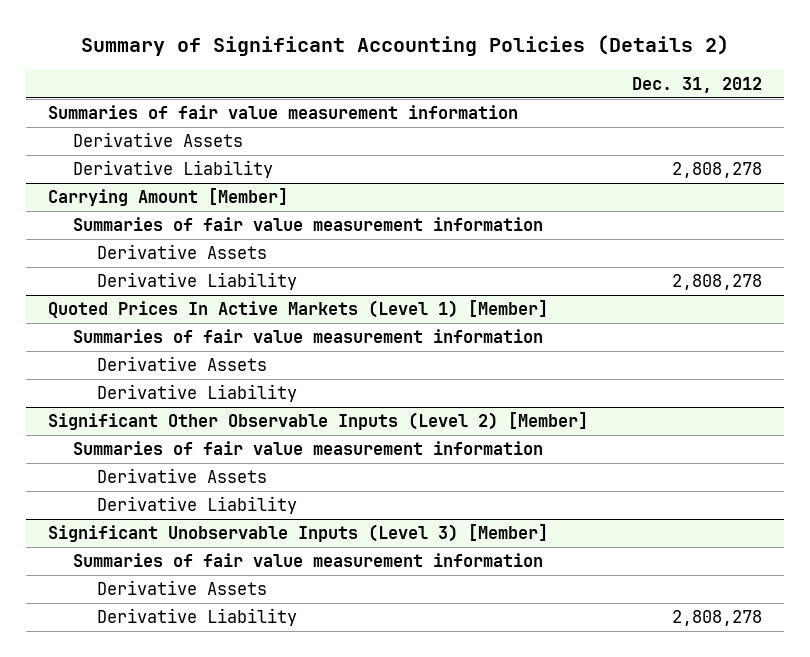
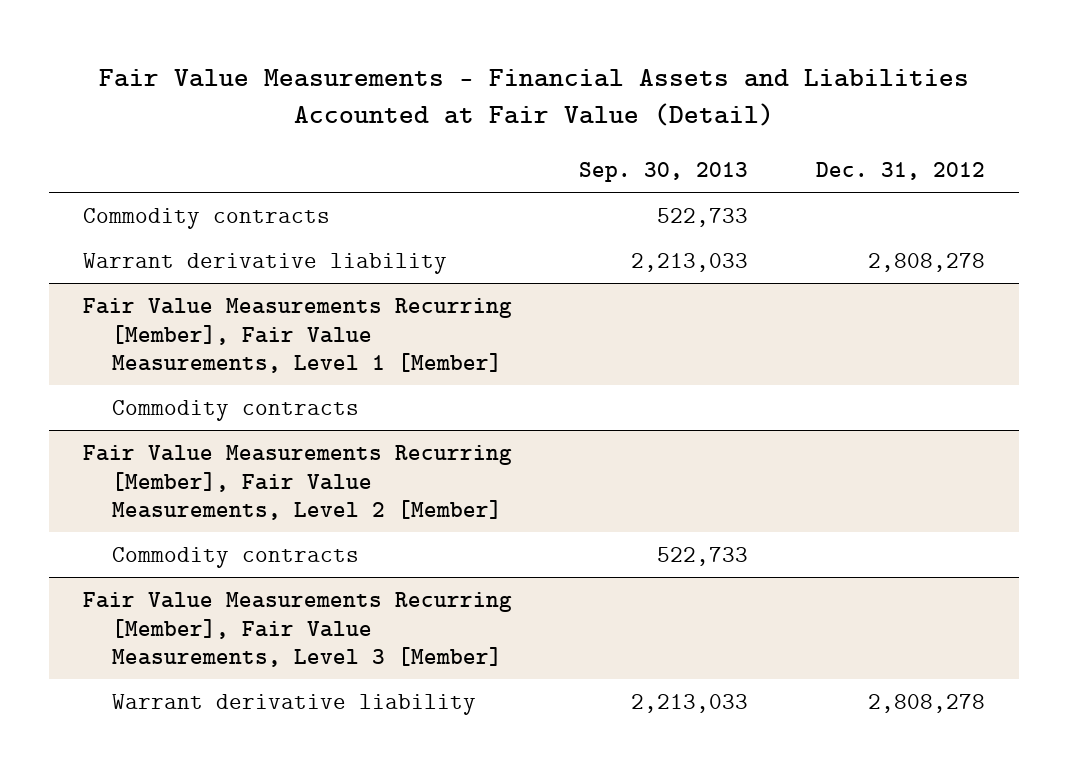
- Summary of Significant Accounting Policies (Details 2)
+ Fair Value Measurements - Financial Assets and Liabilities Accounted at Fair Value (Detail)
- | Dec. 31, 2012
+ | Sep. 30, 2013 | Dec. 31, 2012
- Summaries of fair value measurement information
- Derivative Assets
- Derivative Liability | 2,808,278
- Carrying Amount [Member]
- Summaries of fair value measurement information
- Derivative Assets
- Derivative Liability | 2,808,278
- Quoted Prices In Active Markets (Level 1) [Member]
- Summaries of fair value measurement information
- Derivative Assets
- Derivative Liability
- Significant Other Observable Inputs (Level 2) [Member]
- Summaries of fair value measurement information
- Derivative Assets
- Derivative Liability
- Significant Unobservable Inputs (Level 3) [Member]
- Summaries of fair value measurement information
- Derivative Assets
- Derivative Liability | 2,808,278
+ Commodity contracts | 522,733 |
+ Warrant derivative liability | 2,213,033 | 2,808,278
+ Fair Value Measurements Recurring [Member], Fair Value Measurements, Level 1 [Member]
+ Commodity contracts
+ Fair Value Measurements Recurring [Member], Fair Value Measurements, Level 2 [Member]
+ Commodity contracts | 522,733 |
+ Fair Value Measurements Recurring [Member], Fair Value Measurements, Level 3 [Member]
+ Warrant derivative liability | 2,213,033 | 2,808,278

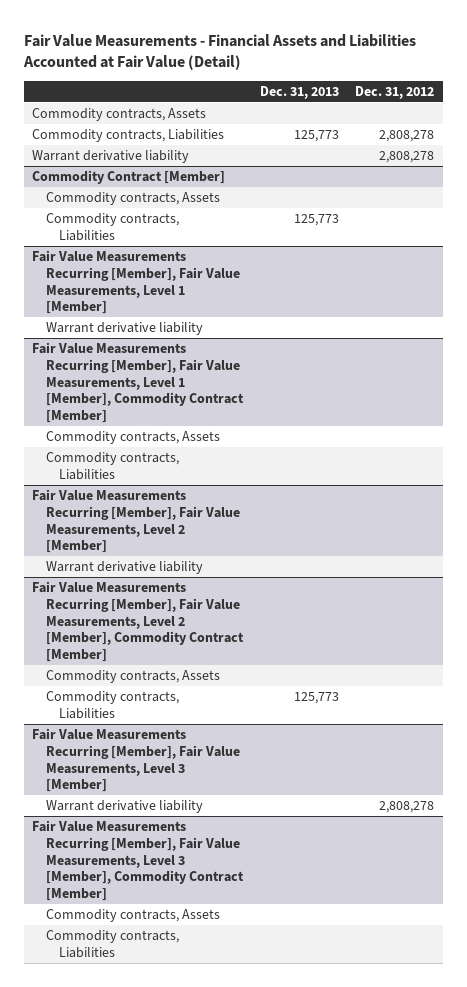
- | Sep. 30, 2013 | Dec. 31, 2012
+ | Dec. 31, 2013 | Dec. 31, 2012
- Commodity contracts | 522,733 |
+ Commodity contracts, Assets
+ Commodity contracts, Liabilities | 125,773 | 2,808,278
+ Commodity Contract [Member]
+ Commodity contracts, Assets
+ Commodity contracts, Liabilities | 125,773 |
@ Fair Value Measurements Recurring [Member], Fair Value Measurements, Level 1 [Member]
- Commodity contracts
+ Warrant derivative liability
+ Fair Value Measurements Recurring [Member], Fair Value Measurements, Level 1 [Member], Commodity Contract [Member]
+ Commodity contracts, Assets
+ Commodity contracts, Liabilities
@ Fair Value Measurements Recurring [Member], Fair Value Measurements, Level 2 [Member]
- Commodity contracts | 522,733 |
+ Warrant derivative liability
+ Fair Value Measurements Recurring [Member], Fair Value Measurements, Level 2 [Member], Commodity Contract [Member]
+ Commodity contracts, Assets
+ Commodity contracts, Liabilities | 125,773 |
+ Fair Value Measurements Recurring [Member], Fair Value Measurements, Level 3 [Member], Commodity Contract [Member]
+ Commodity contracts, Assets
+ Commodity contracts, Liabilities

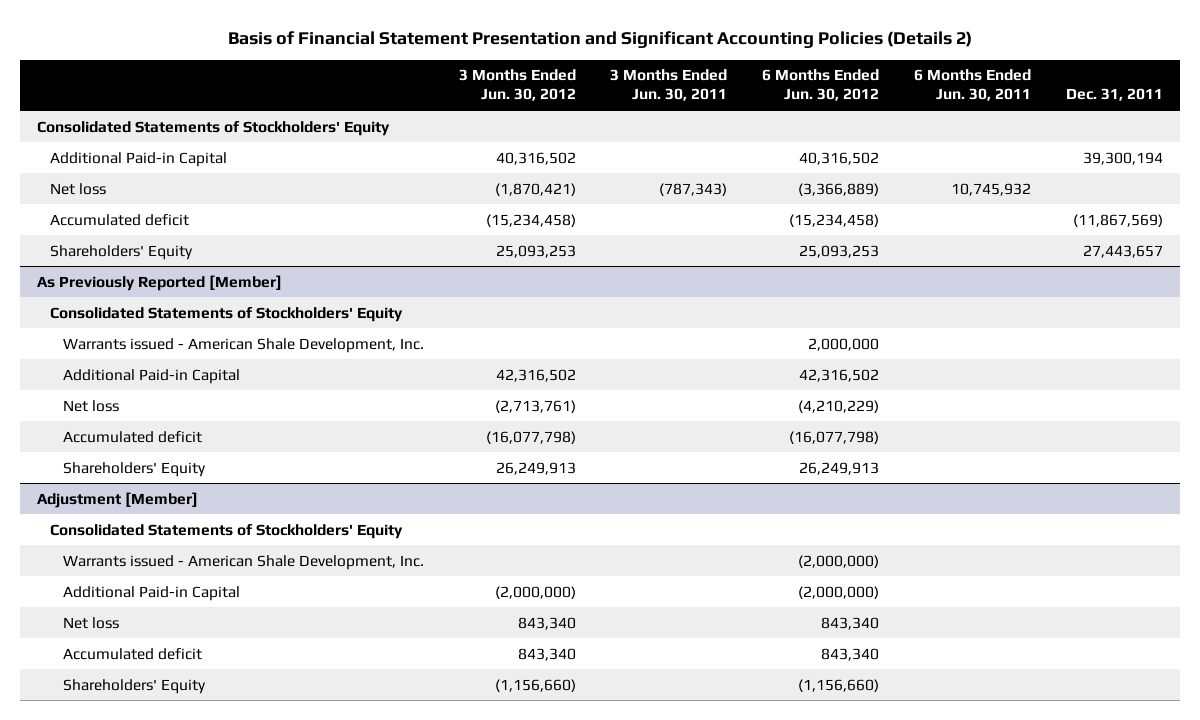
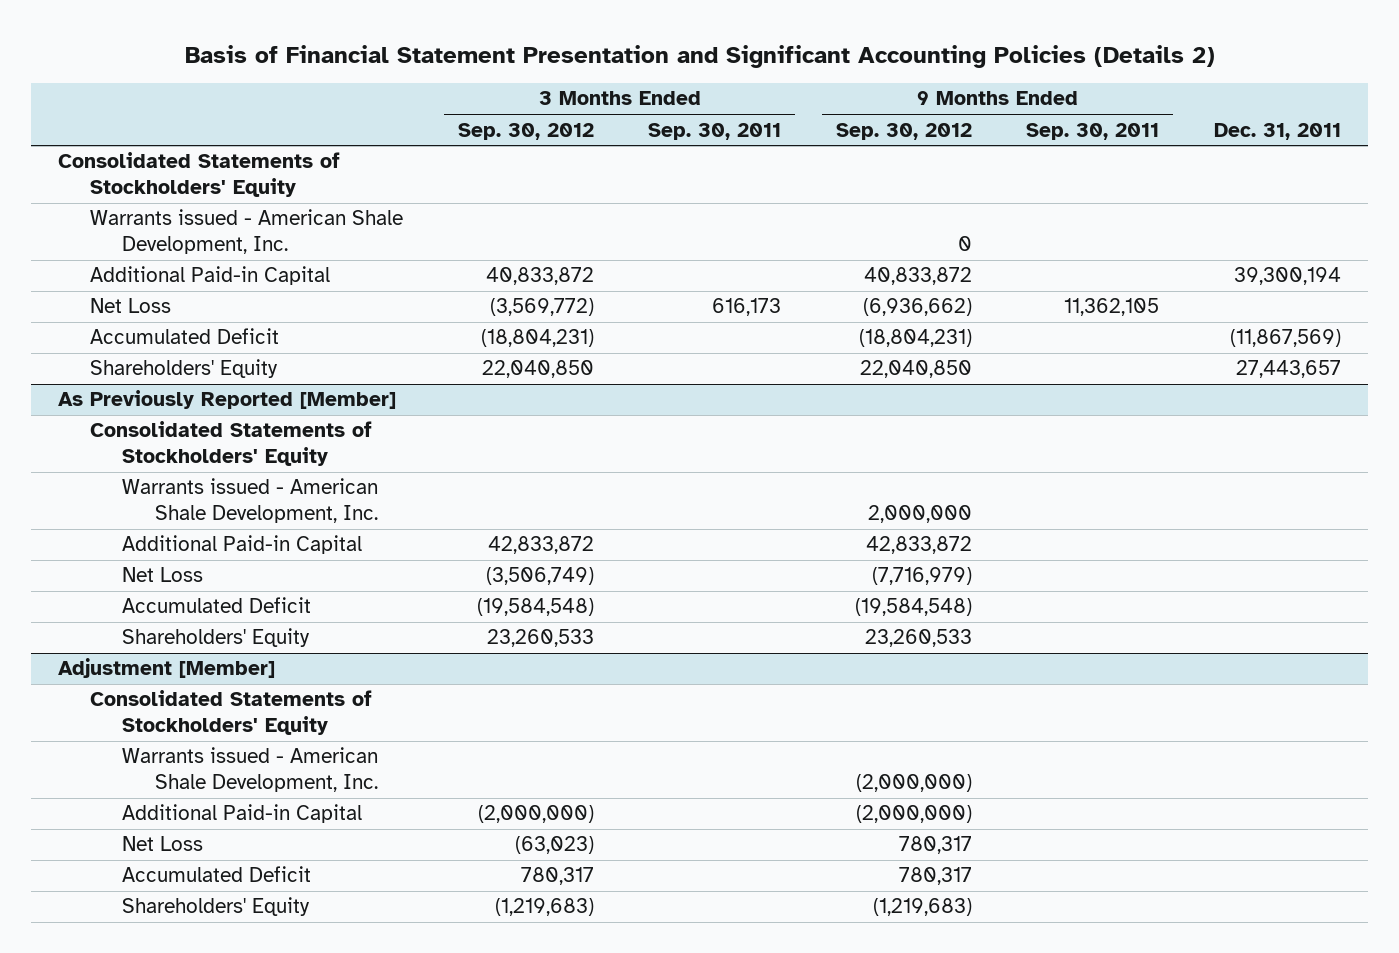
- | 3 Months Ended Jun. 30, 2012 | 3 Months Ended Jun. 30, 2011 | 6 Months Ended Jun. 30, 2012 | 6 Months Ended Jun. 30, 2011 | Dec. 31, 2011
+ | 3 Months Ended Sep. 30, 2012 | 3 Months Ended Sep. 30, 2011 | 9 Months Ended Sep. 30, 2012 | 9 Months Ended Sep. 30, 2011 | Dec. 31, 2011
+ Warrants issued - American Shale Development, Inc. | | | 0 | |
- Net loss | (1,870,421) | (787,343) | (3,366,889) | 10,745,932 |
- Accumulated deficit | (15,234,458) | | (15,234,458) | | (11,867,569)
+ Net Loss | (3,569,772) | 616,173 | (6,936,662) | 11,362,105 |
+ Accumulated Deficit | (18,804,231) | | (18,804,231) | | (11,867,569)
@ As Previously Reported [Member]
- Net loss | (2,713,761) | | (4,210,229) | |
- Accumulated deficit | (16,077,798) | | (16,077,798) | |
+ Net Loss | (3,506,749) | | (7,716,979) | |
+ Accumulated Deficit | (19,584,548) | | (19,584,548) | |
@ Adjustment [Member]
- Net loss | 843,340 | | 843,340 | |
- Accumulated deficit | 843,340 | | 843,340 | |
+ Net Loss | (63,023) | | 780,317 | |
+ Accumulated Deficit | 780,317 | | 780,317 | |

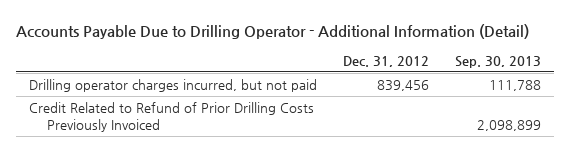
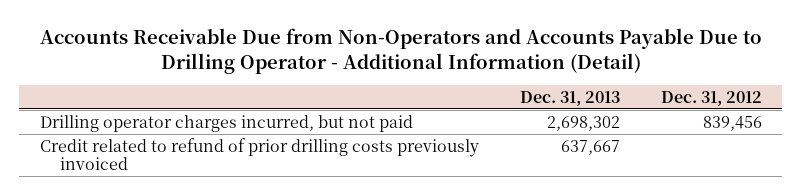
- Accounts Payable Due to Drilling Operator - Additional Information (Detail)
+ Accounts Receivable Due from Non-Operators and Accounts Payable Due to Drilling Operator - Additional Information (Detail)
- | Dec. 31, 2012 | Sep. 30, 2013
+ | Dec. 31, 2013 | Dec. 31, 2012
- Credit Related to Refund of Prior Drilling Costs Previously Invoiced | | 2,098,899
+ Credit related to refund of prior drilling costs previously invoiced | 637,667 |

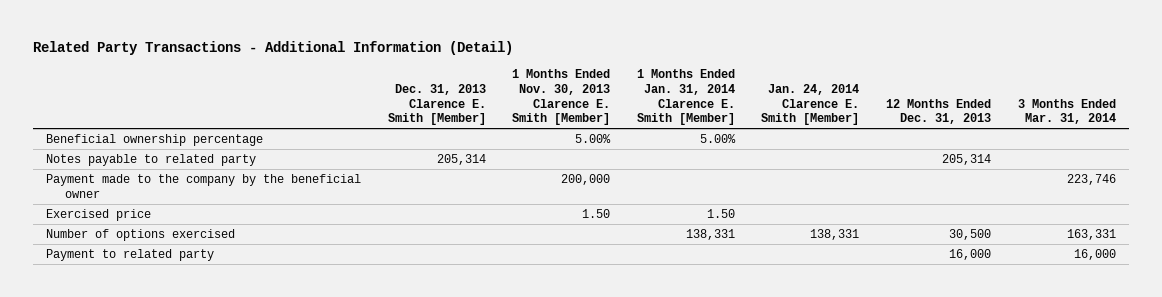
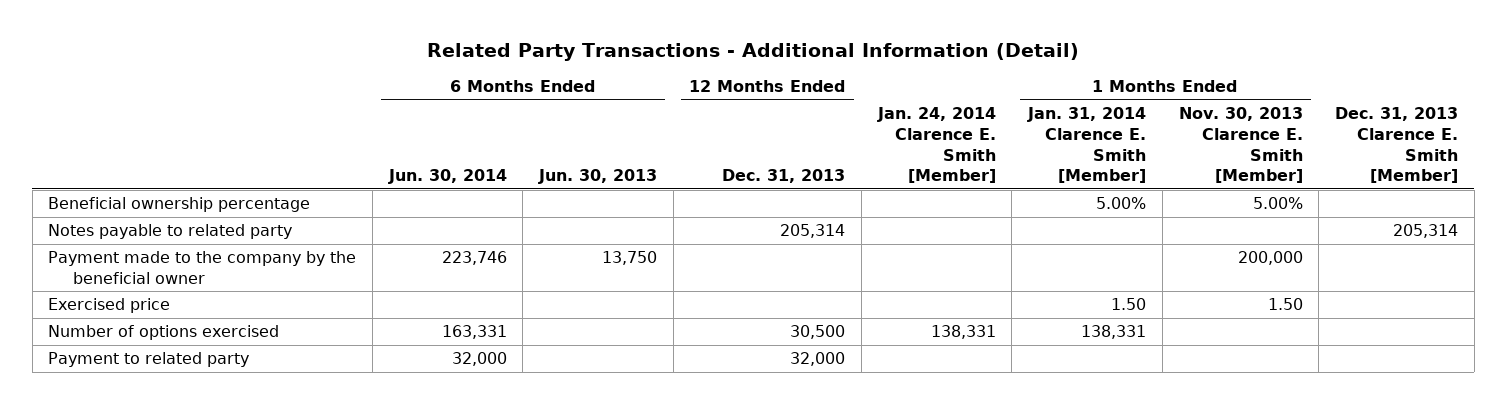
- | Dec. 31, 2013 Clarence E. Smith [Member] | 1 Months Ended Nov. 30, 2013 Clarence E. Smith [Member] | 1 Months Ended Jan. 31, 2014 Clarence E. Smith [Member] | Jan. 24, 2014 Clarence E. Smith [Member] | 12 Months Ended Dec. 31, 2013 | 3 Months Ended Mar. 31, 2014
+ | 6 Months Ended Jun. 30, 2014 | 6 Months Ended Jun. 30, 2013 | 12 Months Ended Dec. 31, 2013 | Jan. 24, 2014 Clarence E. Smith [Member] | 1 Months Ended Jan. 31, 2014 Clarence E. Smith [Member] | 1 Months Ended Nov. 30, 2013 Clarence E. Smith [Member] | Dec. 31, 2013 Clarence E. Smith [Member]
- Payment to related party | | | | | 16,000 | 16,000
+ Payment to related party | 32,000 | | 32,000 | | | |

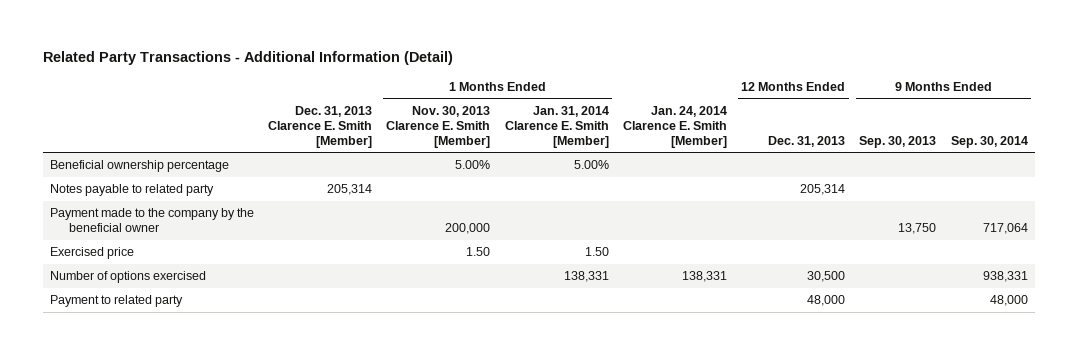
- | 6 Months Ended Jun. 30, 2014 | 6 Months Ended Jun. 30, 2013 | 12 Months Ended Dec. 31, 2013 | Jan. 24, 2014 Clarence E. Smith [Member] | 1 Months Ended Jan. 31, 2014 Clarence E. Smith [Member] | 1 Months Ended Nov. 30, 2013 Clarence E. Smith [Member] | Dec. 31, 2013 Clarence E. Smith [Member]
+ | Dec. 31, 2013 Clarence E. Smith [Member] | 1 Months Ended Nov. 30, 2013 Clarence E. Smith [Member] | 1 Months Ended Jan. 31, 2014 Clarence E. Smith [Member] | Jan. 24, 2014 Clarence E. Smith [Member] | 12 Months Ended Dec. 31, 2013 | 9 Months Ended Sep. 30, 2013 | 9 Months Ended Sep. 30, 2014
- Payment to related party | 32,000 | | 32,000 | | | |
+ Payment to related party | | | | | 48,000 | | 48,000

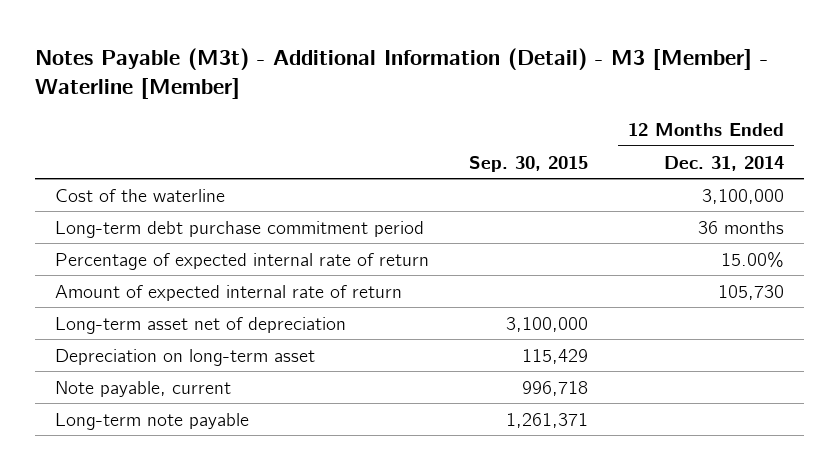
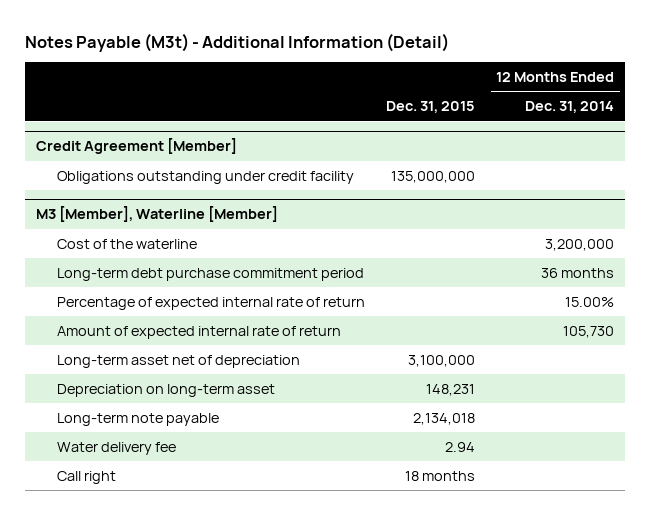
- Notes Payable (M3t) - Additional Information (Detail) - M3 [Member] - Waterline [Member]
+ Notes Payable (M3t) - Additional Information (Detail)
- | Sep. 30, 2015 | 12 Months Ended Dec. 31, 2014
+ | Dec. 31, 2015 | 12 Months Ended Dec. 31, 2014
- Cost of the waterline | | 3,100,000
+ Credit Agreement [Member]
+ Obligations outstanding under credit facility | 135,000,000 |
+ M3 [Member], Waterline [Member]
+ Cost of the waterline | | 3,200,000
- Note payable, current | 996,718 |
+ Water delivery fee | 2.94 |
+ Call right | 18 months |

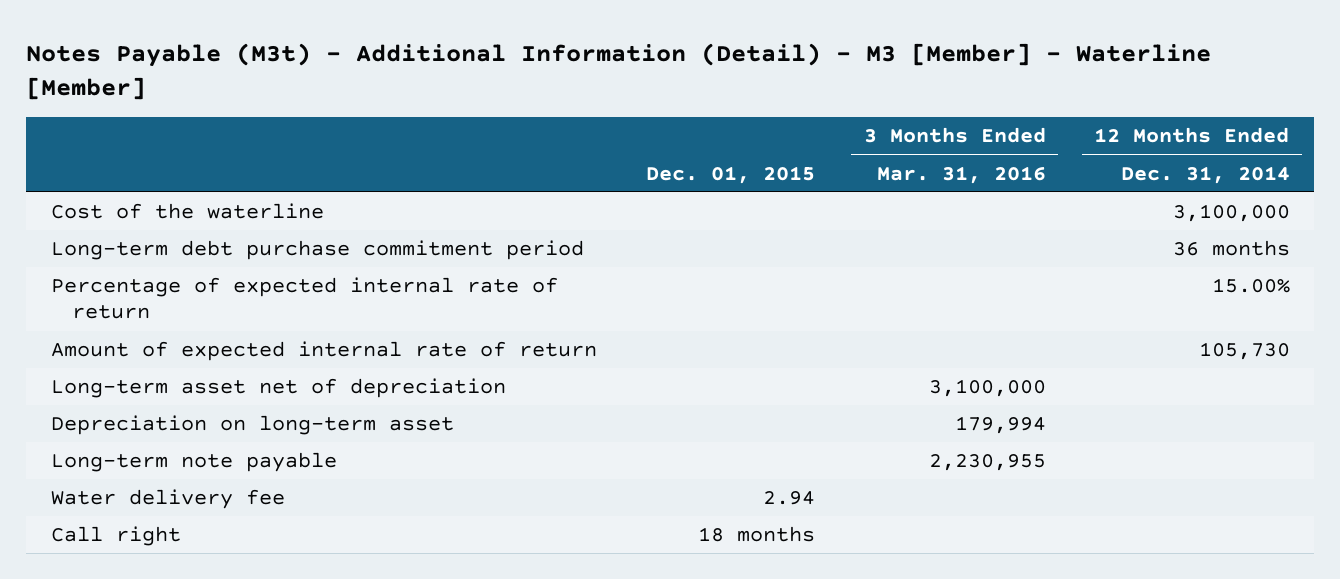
- Notes Payable (M3t) - Additional Information (Detail)
+ Notes Payable (M3t) - Additional Information (Detail) - M3 [Member] - Waterline [Member]
- | Dec. 31, 2015 | 12 Months Ended Dec. 31, 2014
+ | Dec. 01, 2015 | 3 Months Ended Mar. 31, 2016 | 12 Months Ended Dec. 31, 2014
- Credit Agreement [Member]
- Obligations outstanding under credit facility | 135,000,000 |
- M3 [Member], Waterline [Member]
- Cost of the waterline | | 3,200,000
+ Cost of the waterline | | | 3,100,000

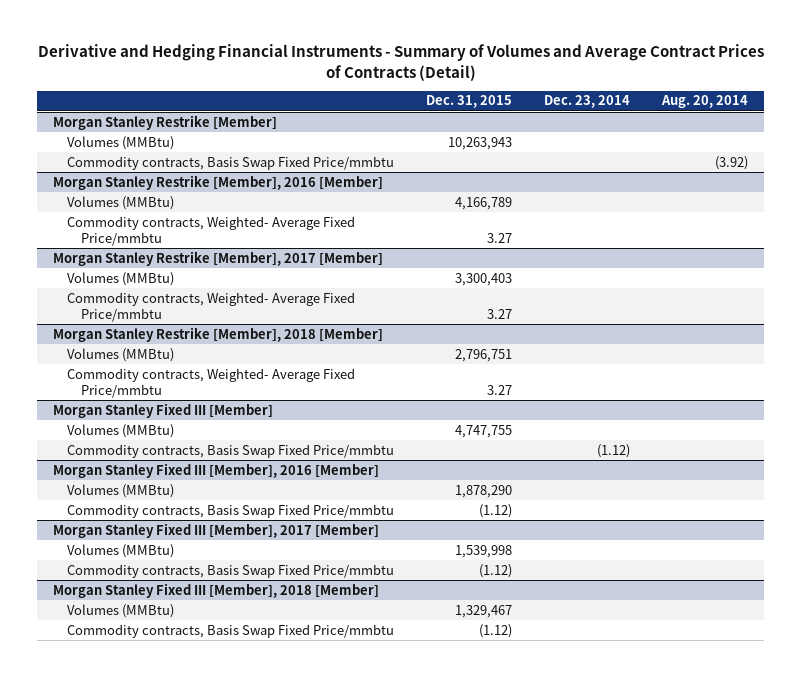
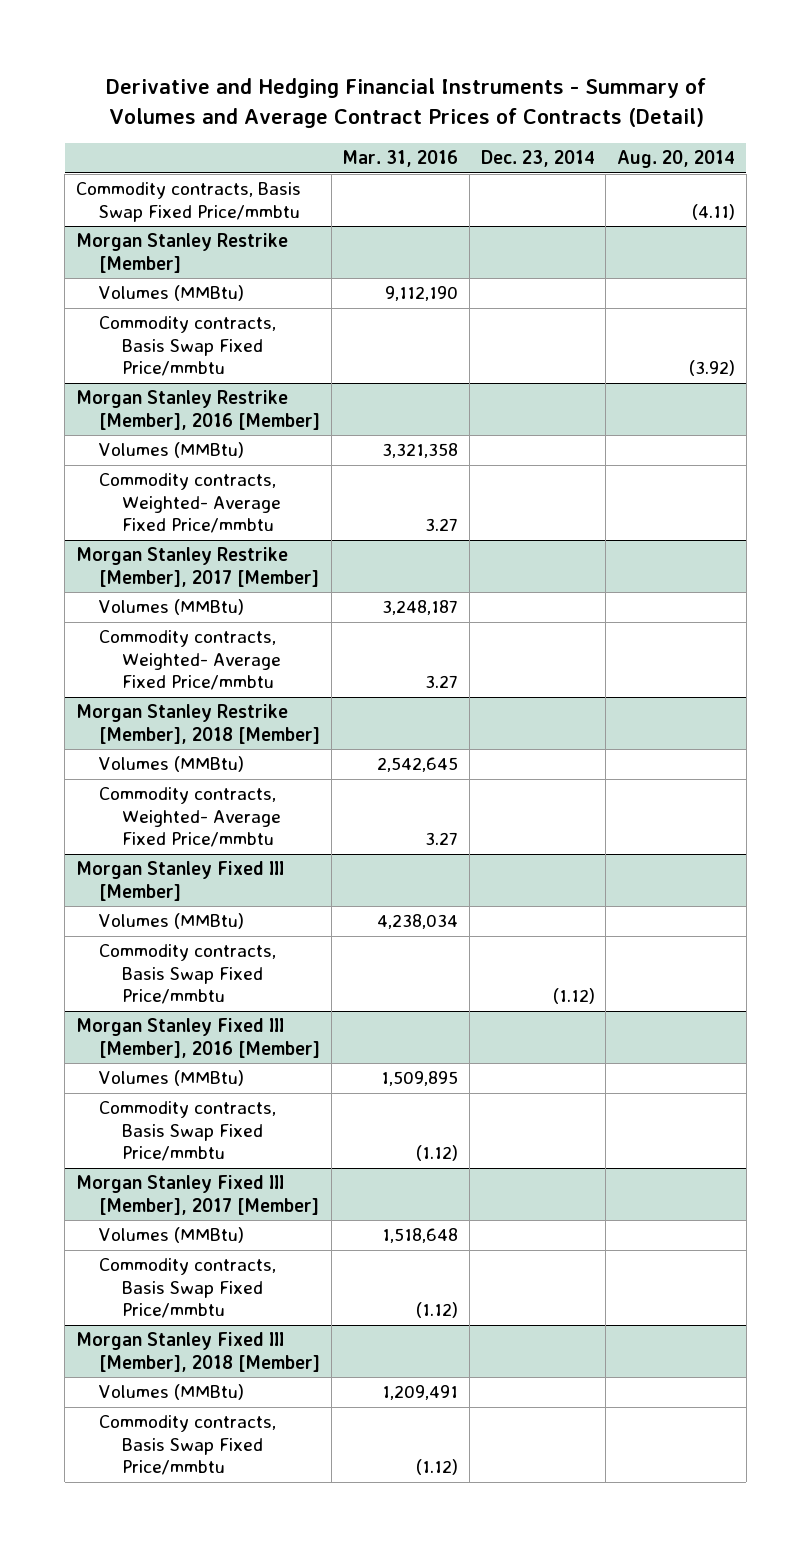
- | Dec. 31, 2015 | Dec. 23, 2014 | Aug. 20, 2014
+ | Mar. 31, 2016 | Dec. 23, 2014 | Aug. 20, 2014
+ Commodity contracts, Basis Swap Fixed Price/mmbtu | | | (4.11)

